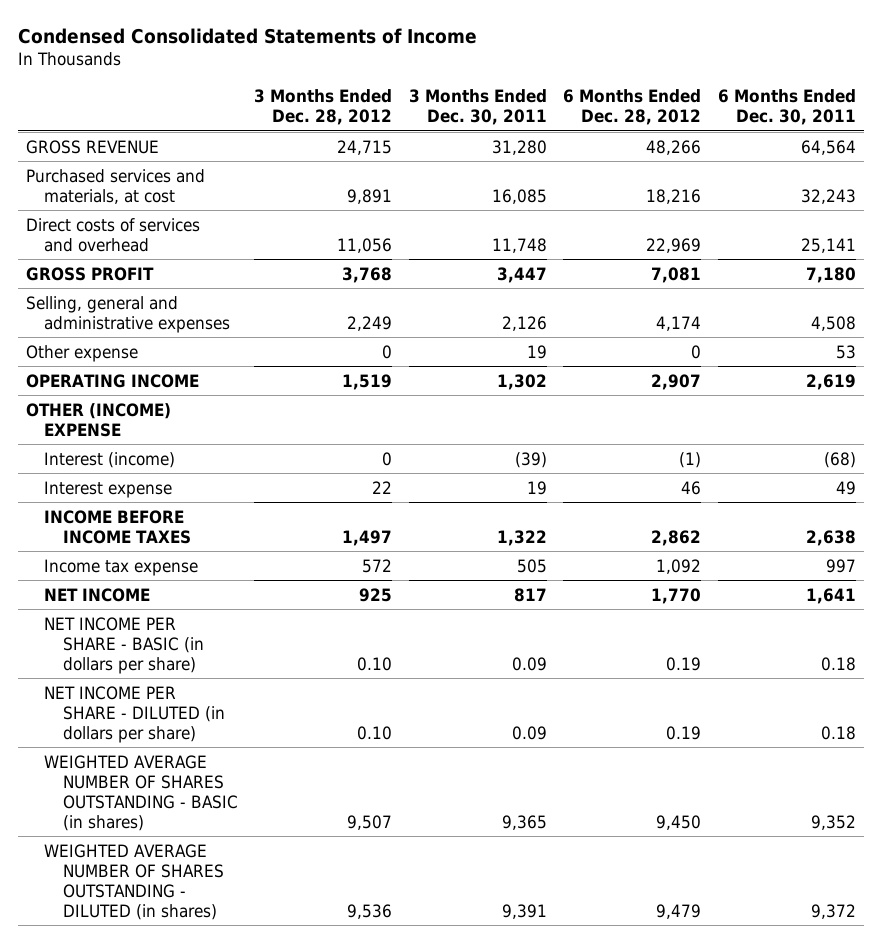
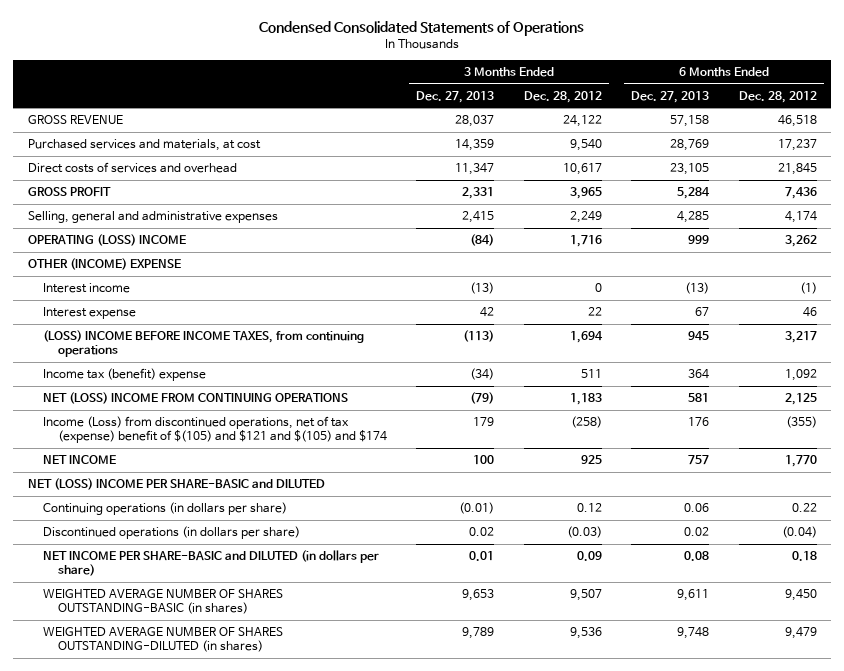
- Condensed Consolidated Statements of Income
+ Condensed Consolidated Statements of Operations
- | 3 Months Ended Dec. 28, 2012 | 3 Months Ended Dec. 30, 2011 | 6 Months Ended Dec. 28, 2012 | 6 Months Ended Dec. 30, 2011
+ | 3 Months Ended Dec. 27, 2013 | 3 Months Ended Dec. 28, 2012 | 6 Months Ended Dec. 27, 2013 | 6 Months Ended Dec. 28, 2012
- GROSS REVENUE | 24,715 | 31,280 | 48,266 | 64,564
- Purchased services and materials, at cost | 9,891 | 16,085 | 18,216 | 32,243
- Direct costs of services and overhead | 11,056 | 11,748 | 22,969 | 25,141
- GROSS PROFIT | 3,768 | 3,447 | 7,081 | 7,180
+ GROSS REVENUE | 28,037 | 24,122 | 57,158 | 46,518
+ Purchased services and materials, at cost | 14,359 | 9,540 | 28,769 | 17,237
+ Direct costs of services and overhead | 11,347 | 10,617 | 23,105 | 21,845
+ GROSS PROFIT | 2,331 | 3,965 | 5,284 | 7,436
- Other expense | 0 | 19 | 0 | 53
- OPERATING INCOME | 1,519 | 1,302 | 2,907 | 2,619
+ OPERATING (LOSS) INCOME | (84) | 1,716 | 999 | 3,262
- Interest (income) | 0 | (39) | (1) | (68)
+ Interest income | (13) | 0 | (13) | (1)
- INCOME BEFORE INCOME TAXES | 1,497 | 1,322 | 2,862 | 2,638
- Income tax expense | 572 | 505 | 1,092 | 997
+ (LOSS) INCOME BEFORE INCOME TAXES, from continuing operations | (113) | 1,694 | 945 | 3,217
+ Income tax (benefit) expense | (34) | 511 | 364 | 1,092
+ NET (LOSS) INCOME FROM CONTINUING OPERATIONS | (79) | 1,183 | 581 | 2,125
+ Income (Loss) from discontinued operations, net of tax (expense) benefit of $(105) and $121 and $(105) and $174 | 179 | (258) | 176 | (355)
- NET INCOME PER SHARE - BASIC (in dollars per share) | 0.10 | 0.09 | 0.19 | 0.18
- NET INCOME PER SHARE - DILUTED (in dollars per share) | 0.10 | 0.09 | 0.19 | 0.18
- WEIGHTED AVERAGE NUMBER OF SHARES OUTSTANDING - BASIC (in shares) | 9,507 | 9,365 | 9,450 | 9,352
- WEIGHTED AVERAGE NUMBER OF SHARES OUTSTANDING - DILUTED (in shares) | 9,536 | 9,391 | 9,479 | 9,372
+ NET (LOSS) INCOME PER SHARE-BASIC and DILUTED
+ Continuing operations (in dollars per share) | (0.01) | 0.12 | 0.06 | 0.22
+ Discontinued operations (in dollars per share) | 0.02 | (0.03) | 0.02 | (0.04)
+ NET INCOME PER SHARE-BASIC and DILUTED (in dollars per share) | 0.01 | 0.09 | 0.08 | 0.18
+ WEIGHTED AVERAGE NUMBER OF SHARES OUTSTANDING-BASIC (in shares) | 9,653 | 9,507 | 9,611 | 9,450
+ WEIGHTED AVERAGE NUMBER OF SHARES OUTSTANDING-DILUTED (in shares) | 9,789 | 9,536 | 9,748 | 9,479

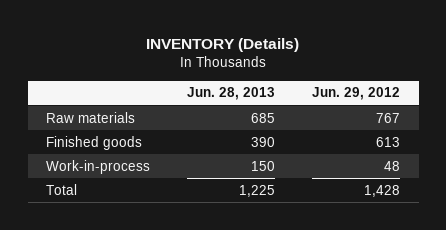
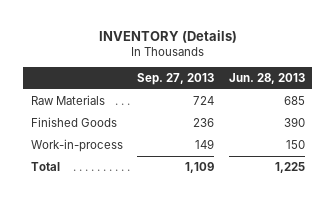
- | Jun. 28, 2013 | Jun. 29, 2012
+ | Sep. 27, 2013 | Jun. 28, 2013
- Raw materials | 685 | 767
- Finished goods | 390 | 613
+ Raw Materials | 724 | 685
+ Finished Goods | 236 | 390

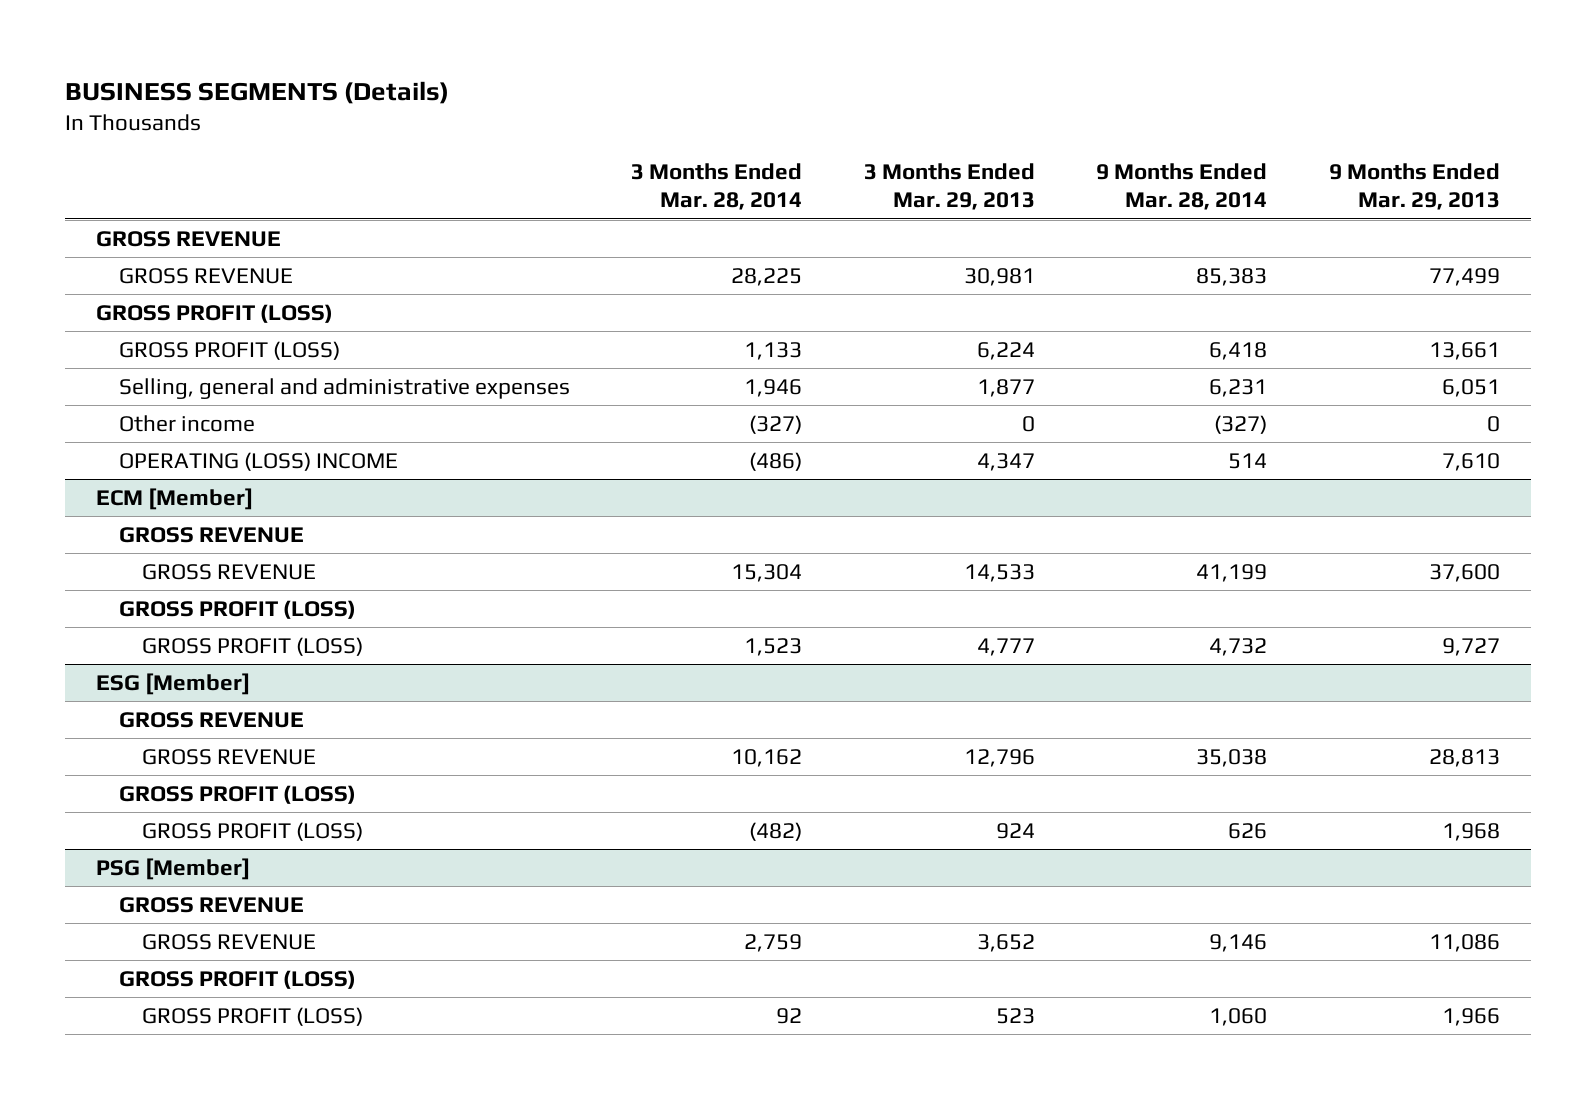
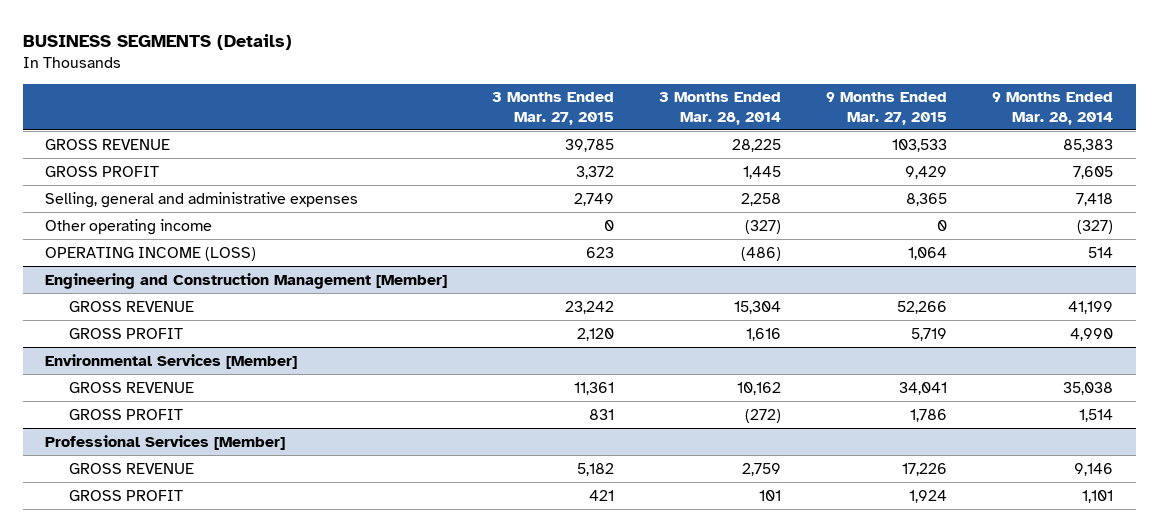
- | 3 Months Ended Mar. 28, 2014 | 3 Months Ended Mar. 29, 2013 | 9 Months Ended Mar. 28, 2014 | 9 Months Ended Mar. 29, 2013
+ | 3 Months Ended Mar. 27, 2015 | 3 Months Ended Mar. 28, 2014 | 9 Months Ended Mar. 27, 2015 | 9 Months Ended Mar. 28, 2014
- GROSS REVENUE
- GROSS PROFIT (LOSS)
- GROSS PROFIT (LOSS) | 1,133 | 6,224 | 6,418 | 13,661
- Selling, general and administrative expenses | 1,946 | 1,877 | 6,231 | 6,051
- Other income | (327) | 0 | (327) | 0
- OPERATING (LOSS) INCOME | (486) | 4,347 | 514 | 7,610
- ECM [Member]
- GROSS REVENUE
+ GROSS PROFIT | 3,372 | 1,445 | 9,429 | 7,605
+ Selling, general and administrative expenses | 2,749 | 2,258 | 8,365 | 7,418
+ Other operating income | 0 | (327) | 0 | (327)
+ OPERATING INCOME (LOSS) | 623 | (486) | 1,064 | 514
+ Engineering and Construction Management [Member]
- GROSS PROFIT (LOSS)
- GROSS PROFIT (LOSS) | 1,523 | 4,777 | 4,732 | 9,727
- ESG [Member]
- GROSS REVENUE
+ GROSS PROFIT | 2,120 | 1,616 | 5,719 | 4,990
+ Environmental Services [Member]
- GROSS PROFIT (LOSS)
- GROSS PROFIT (LOSS) | (482) | 924 | 626 | 1,968
- PSG [Member]
- GROSS REVENUE
+ GROSS PROFIT | 831 | (272) | 1,786 | 1,514
+ Professional Services [Member]
- GROSS PROFIT (LOSS)
- GROSS PROFIT (LOSS) | 92 | 523 | 1,060 | 1,966
+ GROSS PROFIT | 421 | 101 | 1,924 | 1,101

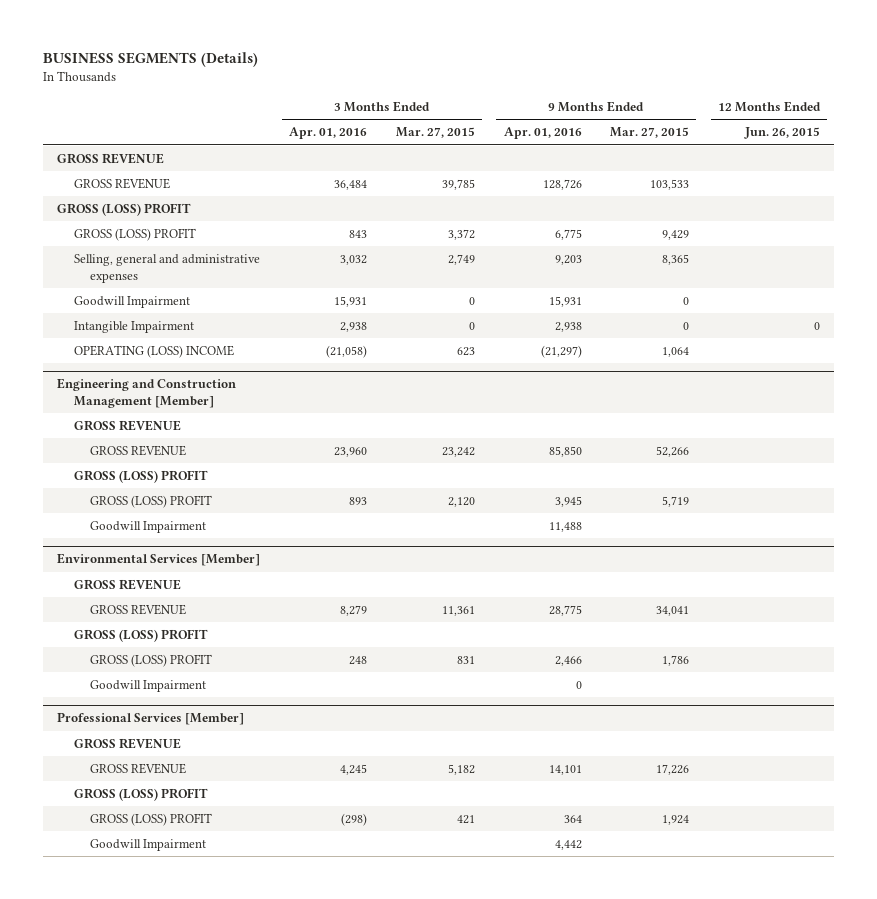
- | 3 Months Ended Mar. 27, 2015 | 3 Months Ended Mar. 28, 2014 | 9 Months Ended Mar. 27, 2015 | 9 Months Ended Mar. 28, 2014
+ | 3 Months Ended Apr. 01, 2016 | 3 Months Ended Mar. 27, 2015 | 9 Months Ended Apr. 01, 2016 | 9 Months Ended Mar. 27, 2015 | 12 Months Ended Jun. 26, 2015
+ GROSS REVENUE
- GROSS PROFIT | 3,372 | 1,445 | 9,429 | 7,605
+ GROSS (LOSS) PROFIT
+ GROSS (LOSS) PROFIT | 843 | 3,372 | 6,775 | 9,429 |
- Other operating income | 0 | (327) | 0 | (327)
- OPERATING INCOME (LOSS) | 623 | (486) | 1,064 | 514
+ Goodwill Impairment | 15,931 | 0 | 15,931 | 0 |
+ Intangible Impairment | 2,938 | 0 | 2,938 | 0 | 0
+ OPERATING (LOSS) INCOME | (21,058) | 623 | (21,297) | 1,064 |
@ Engineering and Construction Management [Member]
+ GROSS REVENUE
- GROSS PROFIT | 2,120 | 1,616 | 5,719 | 4,990
+ GROSS (LOSS) PROFIT
+ GROSS (LOSS) PROFIT | 893 | 2,120 | 3,945 | 5,719 |
+ Goodwill Impairment | | | 11,488 | |
@ Environmental Services [Member]
+ GROSS REVENUE
- GROSS PROFIT | 831 | (272) | 1,786 | 1,514
+ GROSS (LOSS) PROFIT
+ GROSS (LOSS) PROFIT | 248 | 831 | 2,466 | 1,786 |
+ Goodwill Impairment | | | 0 | |
@ Professional Services [Member]
+ GROSS REVENUE
- GROSS PROFIT | 421 | 101 | 1,924 | 1,101
+ GROSS (LOSS) PROFIT
+ GROSS (LOSS) PROFIT | (298) | 421 | 364 | 1,924 |
+ Goodwill Impairment | | | 4,442 | |

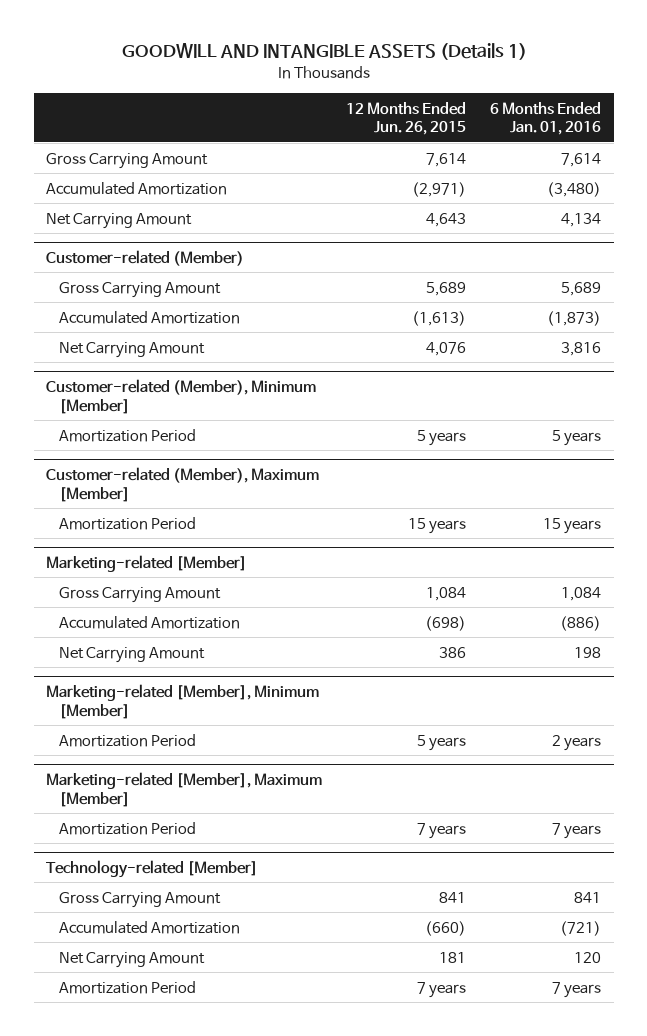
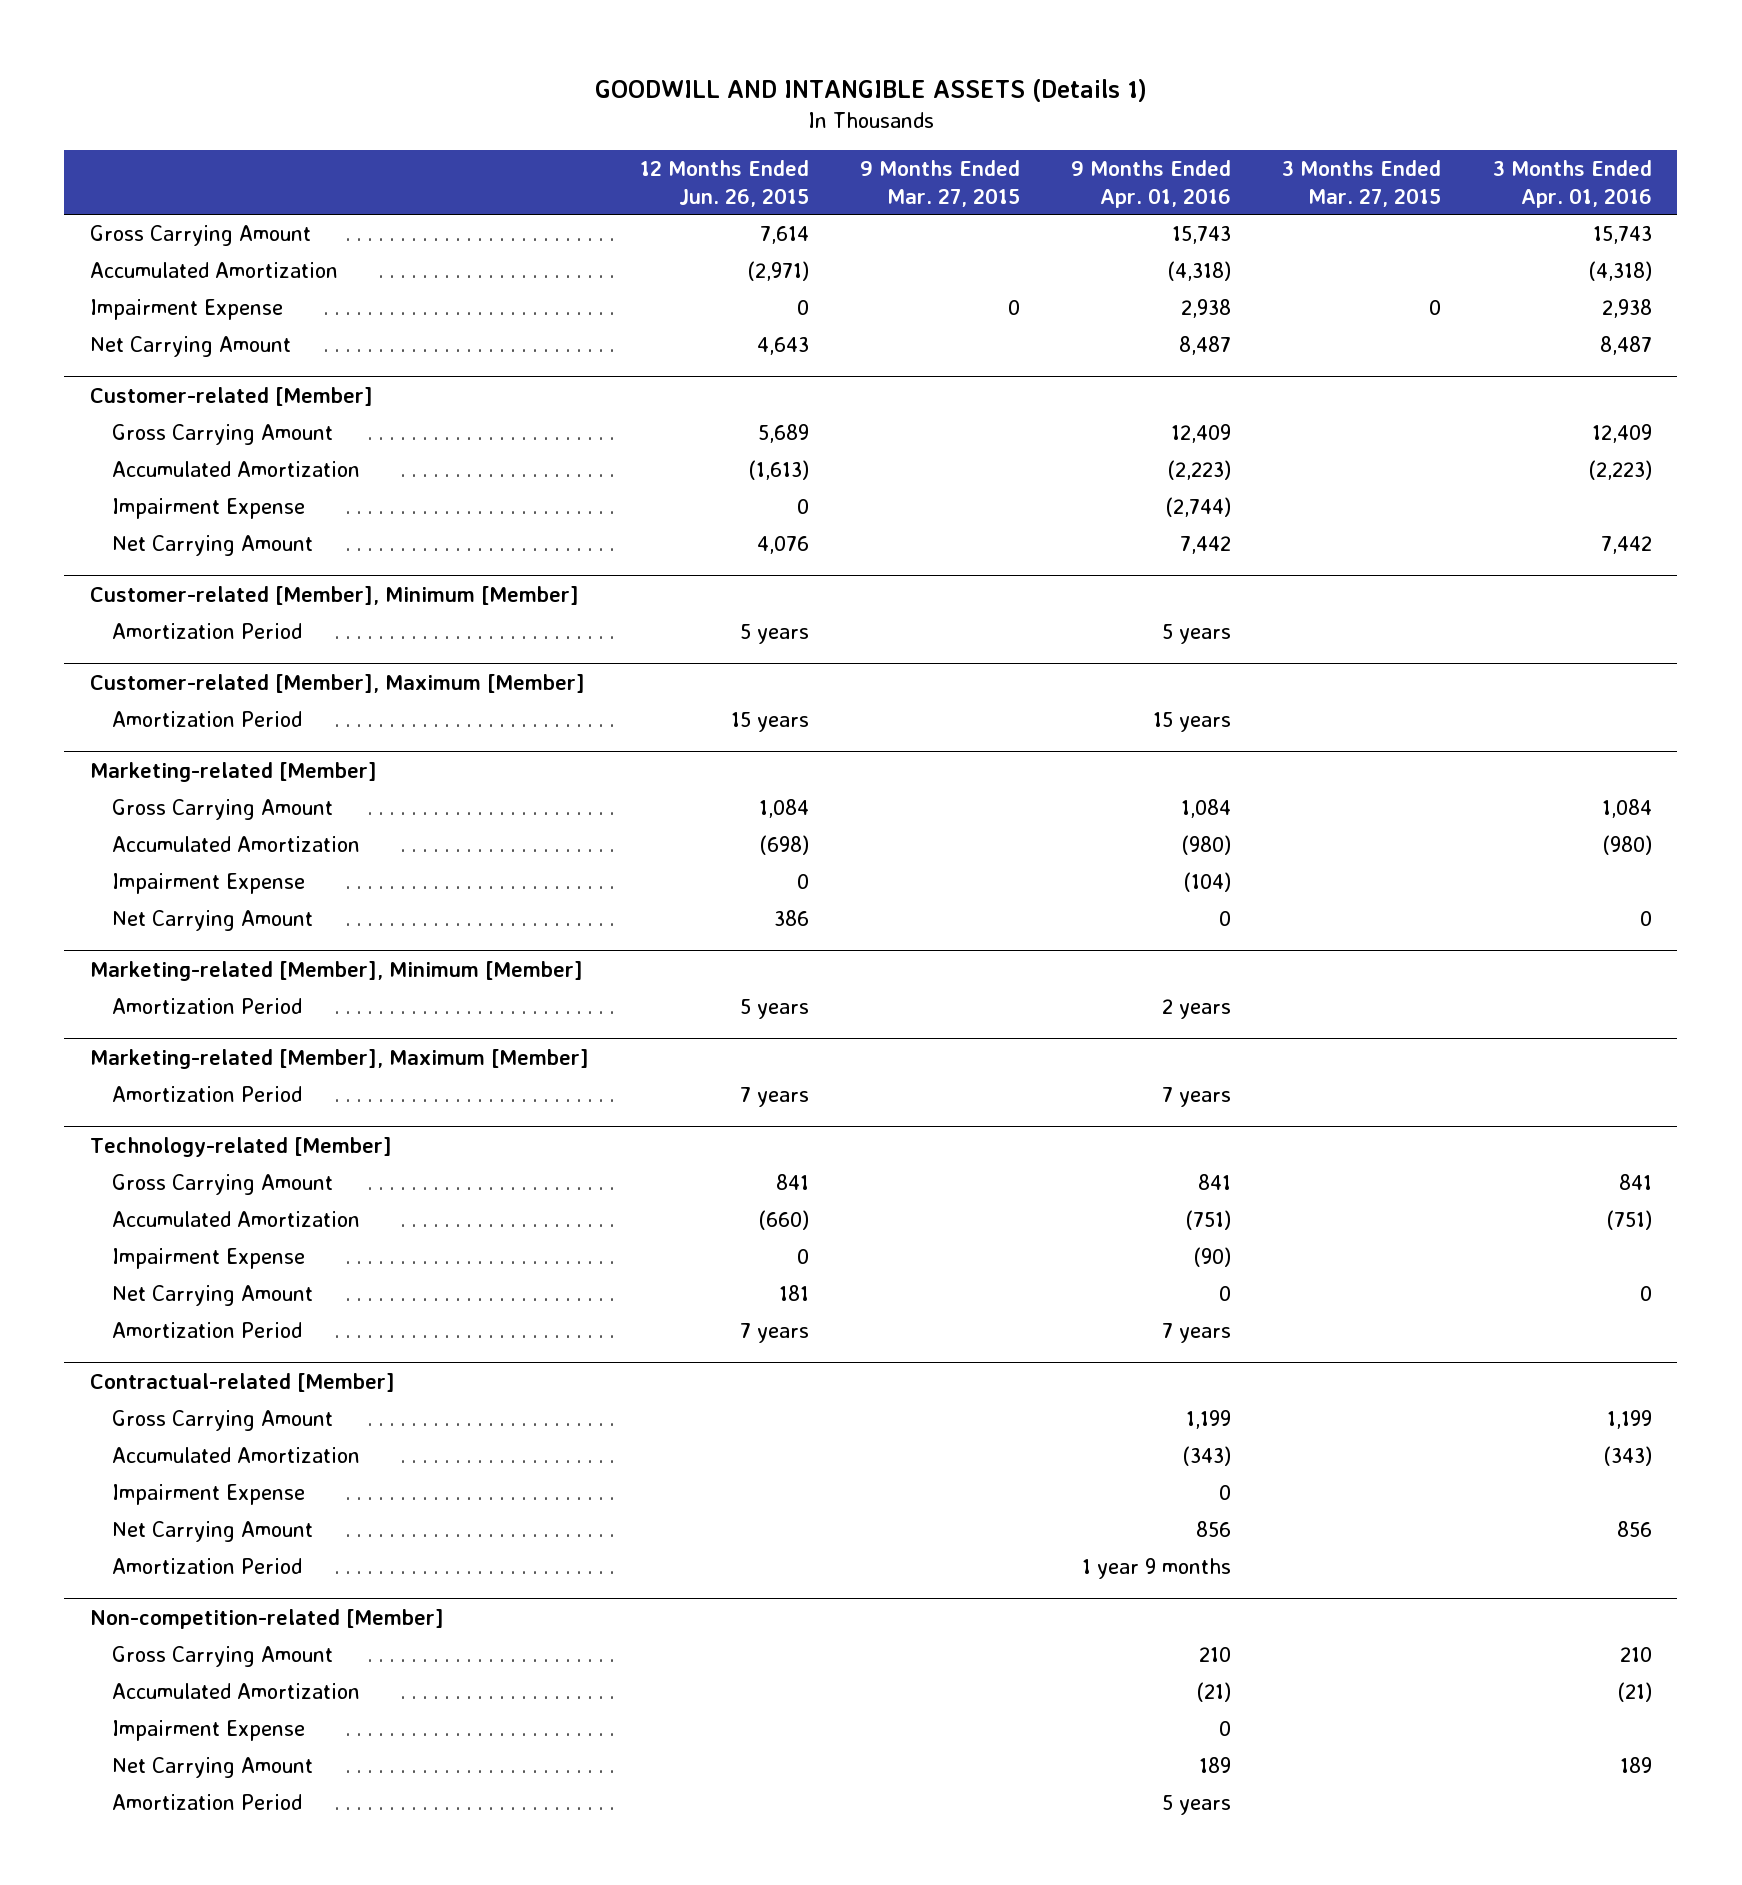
- | 12 Months Ended Jun. 26, 2015 | 6 Months Ended Jan. 01, 2016
+ | 12 Months Ended Jun. 26, 2015 | 9 Months Ended Mar. 27, 2015 | 9 Months Ended Apr. 01, 2016 | 3 Months Ended Mar. 27, 2015 | 3 Months Ended Apr. 01, 2016
+ Impairment Expense | 0 | 0 | 2,938 | 0 | 2,938
- Customer-related (Member)
+ Customer-related [Member]
+ Impairment Expense | 0 | | (2,744) | |
- Customer-related (Member), Minimum [Member]
+ Customer-related [Member], Minimum [Member]
- Customer-related (Member), Maximum [Member]
+ Customer-related [Member], Maximum [Member]
@ Marketing-related [Member]
+ Impairment Expense | 0 | | (104) | |
@ Technology-related [Member]
+ Impairment Expense | 0 | | (90) | |
+ Contractual-related [Member]
+ Gross Carrying Amount | | | 1,199 | | 1,199
+ Accumulated Amortization | | | (343) | | (343)
+ Impairment Expense | | | 0 | |
+ Net Carrying Amount | | | 856 | | 856
+ Amortization Period | | | 1 year 9 months | |
+ Non-competition-related [Member]
+ Gross Carrying Amount | | | 210 | | 210
+ Accumulated Amortization | | | (21) | | (21)
+ Impairment Expense | | | 0 | |
+ Net Carrying Amount | | | 189 | | 189
+ Amortization Period | | | 5 years | |

